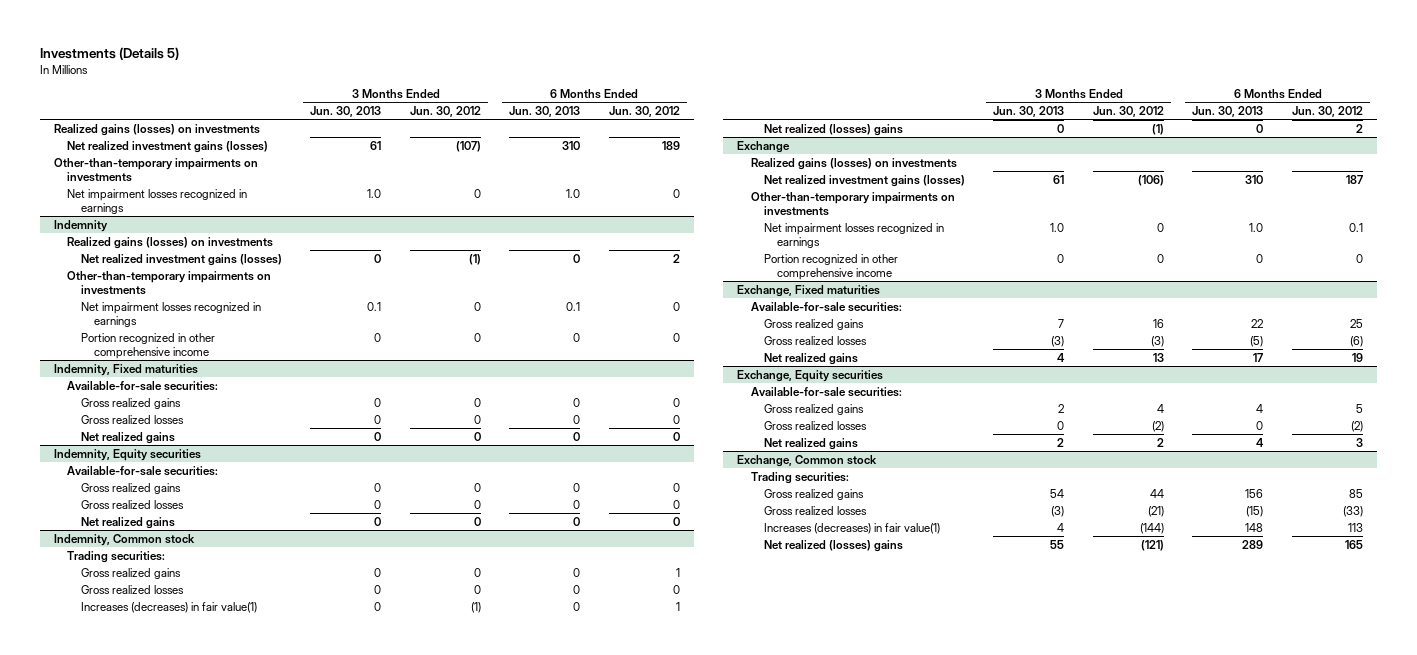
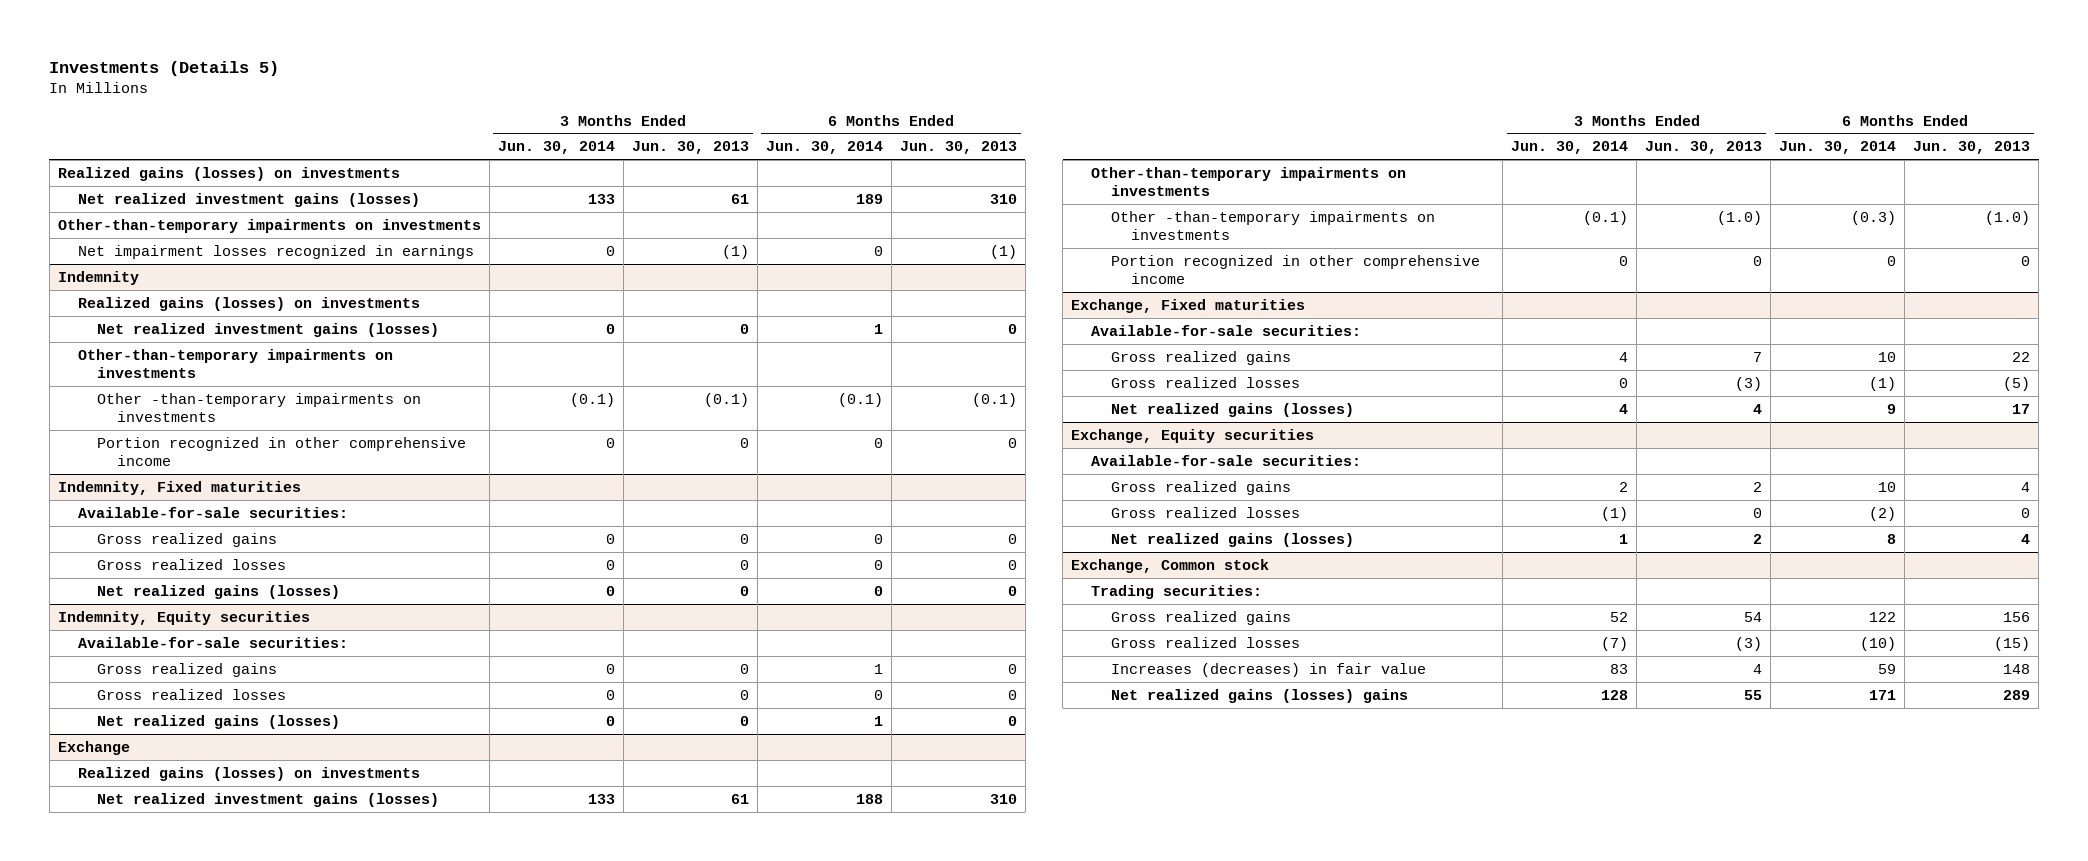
- | 3 Months Ended Jun. 30, 2013 | 3 Months Ended Jun. 30, 2012 | 6 Months Ended Jun. 30, 2013 | 6 Months Ended Jun. 30, 2012
+ | 3 Months Ended Jun. 30, 2014 | 3 Months Ended Jun. 30, 2013 | 6 Months Ended Jun. 30, 2014 | 6 Months Ended Jun. 30, 2013
- Net impairment losses recognized in earnings | 1.0 | 0 | 1.0 | 0
+ Net impairment losses recognized in earnings | 0 | (1) | 0 | (1)
@ Indemnity
- Net impairment losses recognized in earnings | 0.1 | 0 | 0.1 | 0
+ Other -than-temporary impairments on investments | (0.1) | (0.1) | (0.1) | (0.1)
@ Indemnity, Fixed maturities
- Net realized gains | 0 | 0 | 0 | 0
+ Net realized gains (losses) | 0 | 0 | 0 | 0
@ Indemnity, Equity securities
- Net realized gains | 0 | 0 | 0 | 0
- Indemnity, Common stock
- Trading securities:
- Gross realized gains | 0 | 0 | 0 | 1
- Gross realized losses | 0 | 0 | 0 | 0
- Increases (decreases) in fair value(1) | 0 | (1) | 0 | 1
- Net realized (losses) gains | 0 | (1) | 0 | 2
@ Indemnity, Equity securities
+ Net realized gains (losses) | 0 | 0 | 1 | 0
@ Exchange
- Net impairment losses recognized in earnings | 1.0 | 0 | 1.0 | 0.1
+ Other -than-temporary impairments on investments | (0.1) | (1.0) | (0.3) | (1.0)
@ Exchange, Fixed maturities
- Net realized gains | 4 | 13 | 17 | 19
+ Net realized gains (losses) | 4 | 4 | 9 | 17
@ Exchange, Equity securities
- Net realized gains | 2 | 2 | 4 | 3
+ Net realized gains (losses) | 1 | 2 | 8 | 4
@ Exchange, Common stock
- Increases (decreases) in fair value(1) | 4 | (144) | 148 | 113
- Net realized (losses) gains | 55 | (121) | 289 | 165
+ Increases (decreases) in fair value | 83 | 4 | 59 | 148
+ Net realized gains (losses) gains | 128 | 55 | 171 | 289

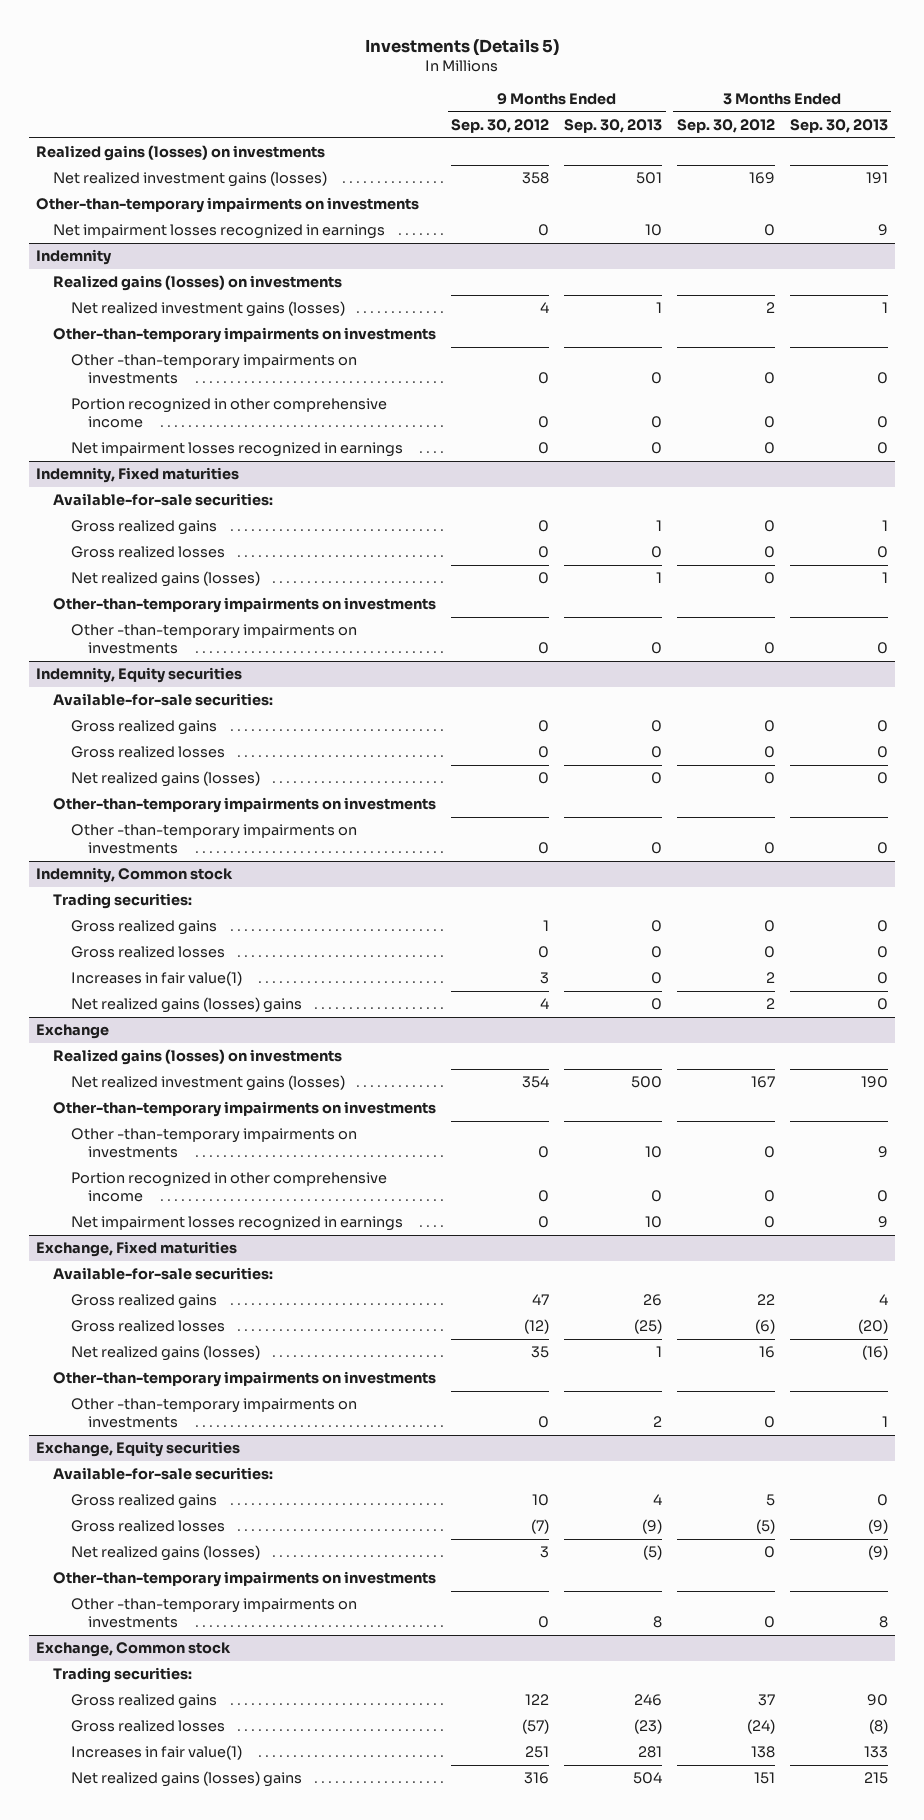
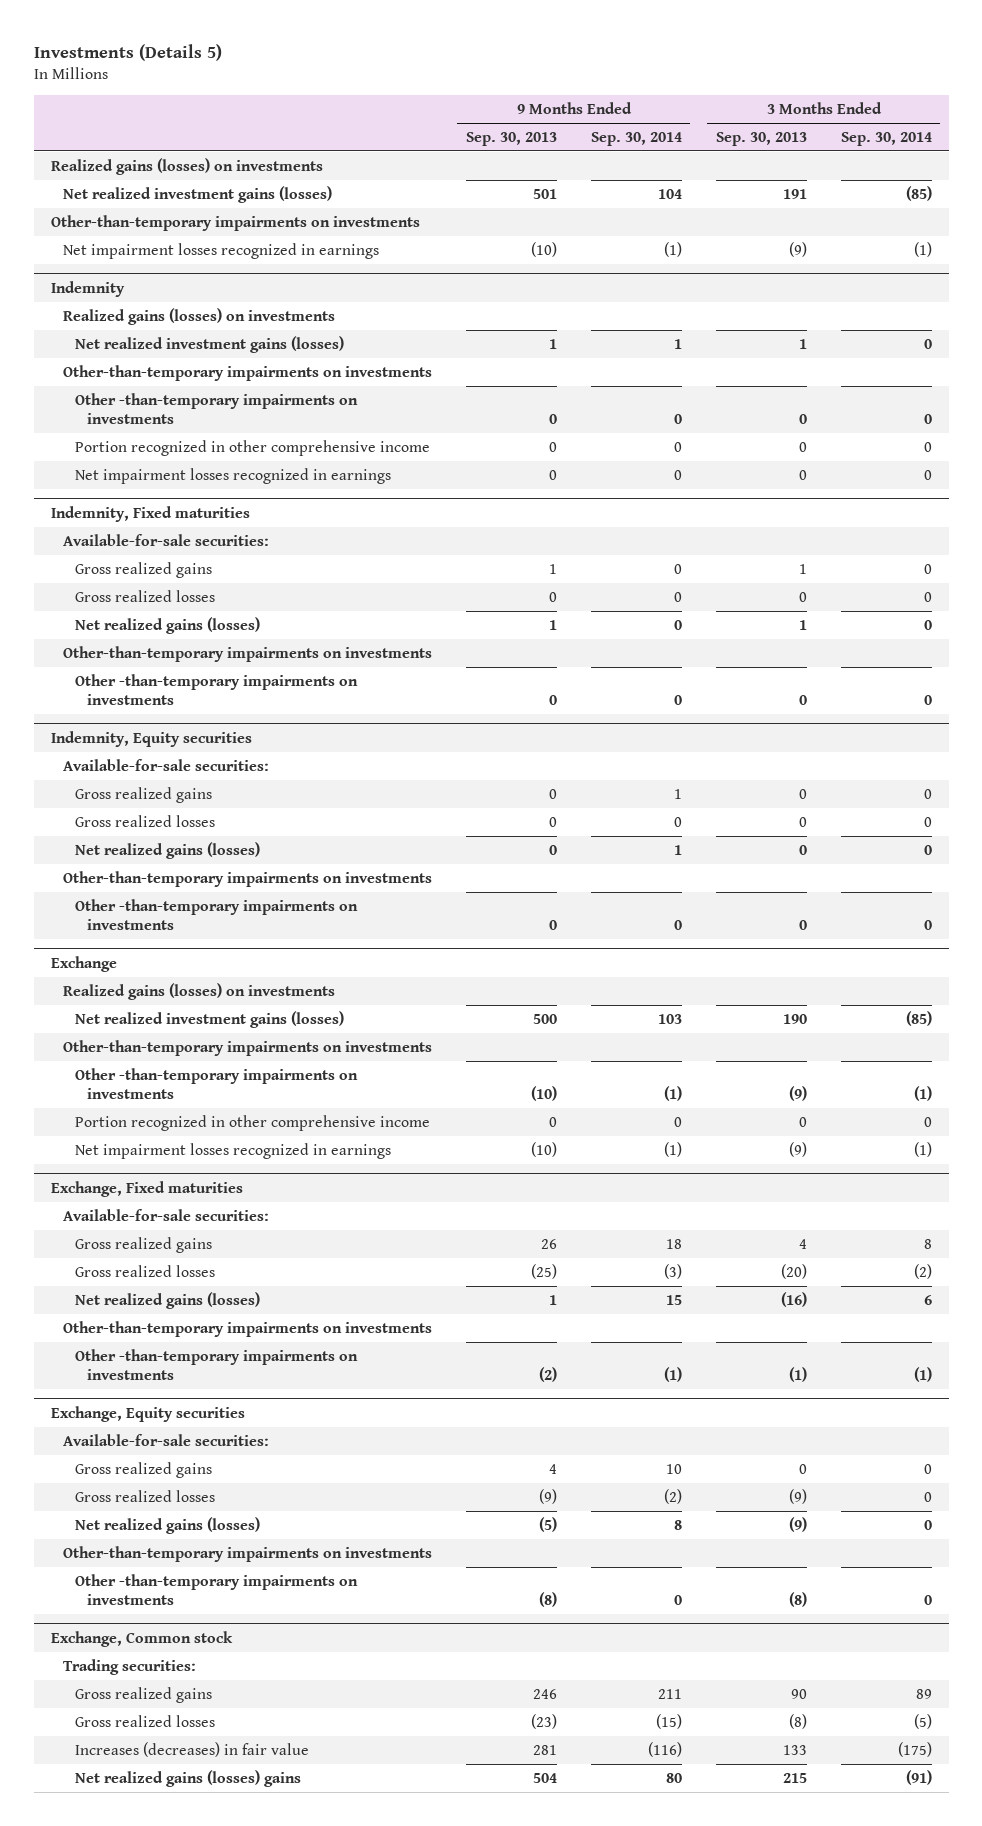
- | 9 Months Ended Sep. 30, 2012 | 9 Months Ended Sep. 30, 2013 | 3 Months Ended Sep. 30, 2012 | 3 Months Ended Sep. 30, 2013
+ | 9 Months Ended Sep. 30, 2013 | 9 Months Ended Sep. 30, 2014 | 3 Months Ended Sep. 30, 2013 | 3 Months Ended Sep. 30, 2014
- Net impairment losses recognized in earnings | 0 | 10 | 0 | 9
+ Net impairment losses recognized in earnings | (10) | (1) | (9) | (1)
- Indemnity, Common stock
- Trading securities:
- Gross realized gains | 1 | 0 | 0 | 0
- Gross realized losses | 0 | 0 | 0 | 0
- Increases in fair value(1) | 3 | 0 | 2 | 0
- Net realized gains (losses) gains | 4 | 0 | 2 | 0
@ Exchange
- Other -than-temporary impairments on investments | 0 | 10 | 0 | 9
+ Other -than-temporary impairments on investments | (10) | (1) | (9) | (1)
- Net impairment losses recognized in earnings | 0 | 10 | 0 | 9
+ Net impairment losses recognized in earnings | (10) | (1) | (9) | (1)
@ Exchange, Fixed maturities
- Other -than-temporary impairments on investments | 0 | 2 | 0 | 1
+ Other -than-temporary impairments on investments | (2) | (1) | (1) | (1)
@ Exchange, Equity securities
- Other -than-temporary impairments on investments | 0 | 8 | 0 | 8
+ Other -than-temporary impairments on investments | (8) | 0 | (8) | 0
@ Exchange, Common stock
- Increases in fair value(1) | 251 | 281 | 138 | 133
+ Increases (decreases) in fair value | 281 | (116) | 133 | (175)

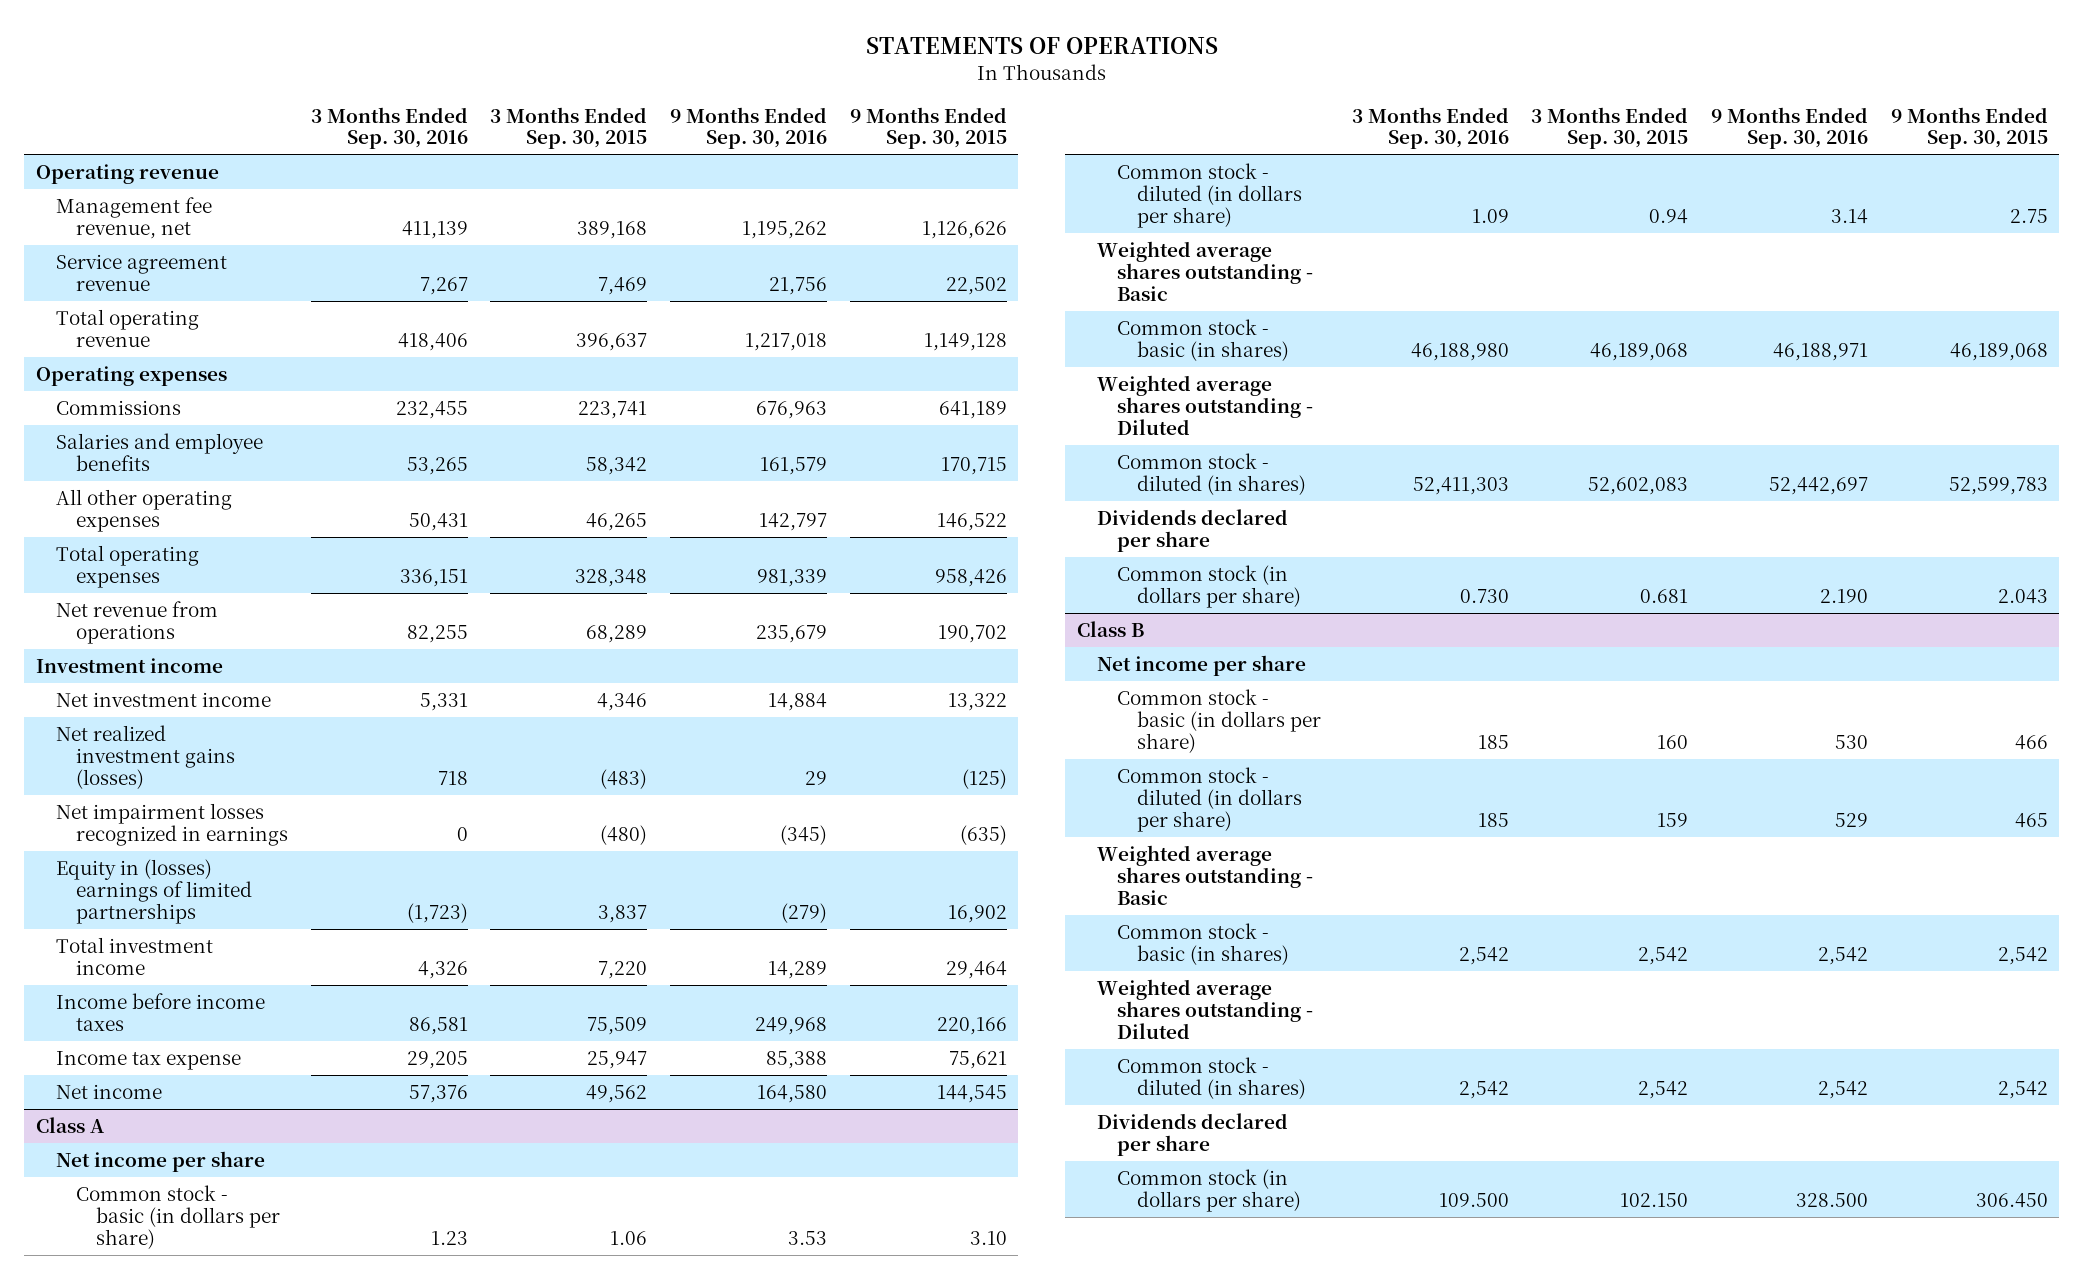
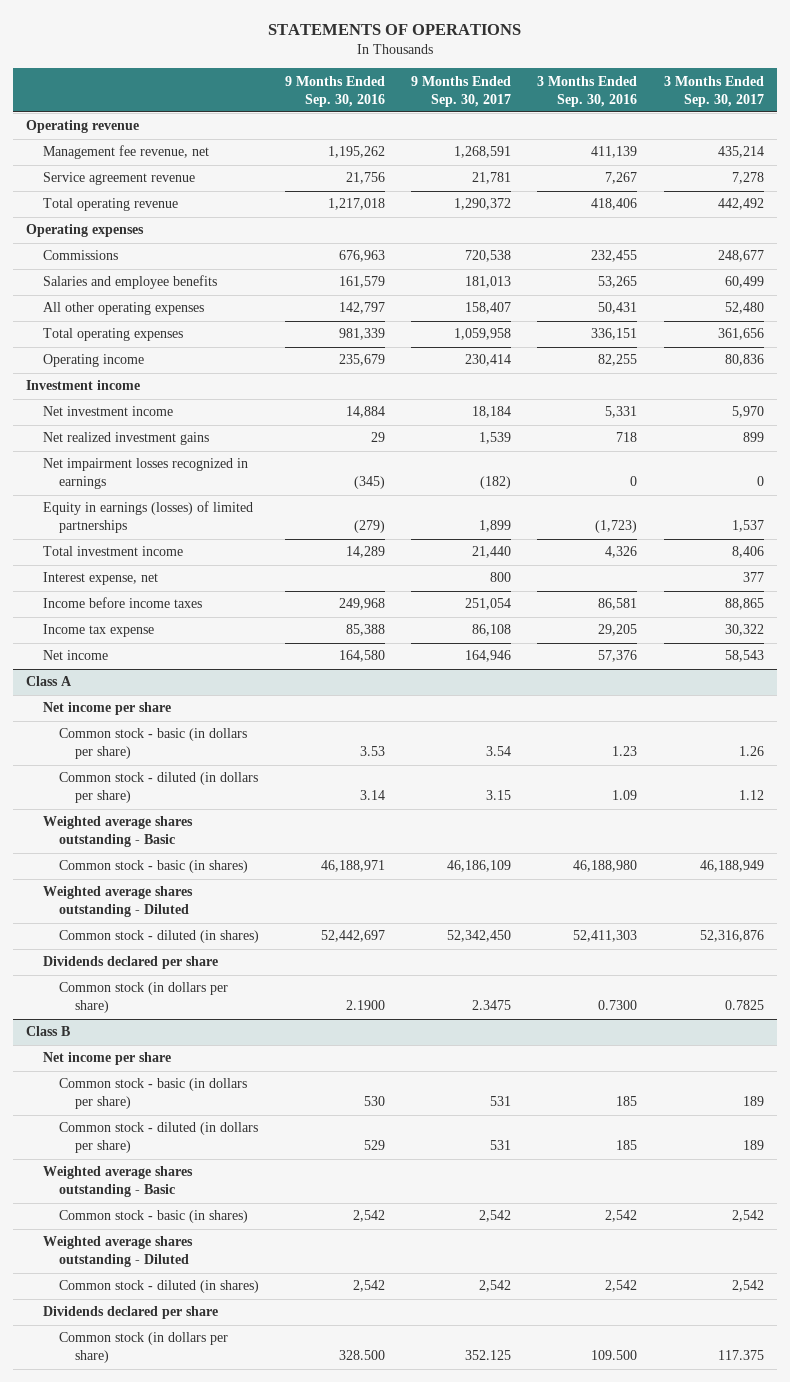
- | 3 Months Ended Sep. 30, 2016 | 3 Months Ended Sep. 30, 2015 | 9 Months Ended Sep. 30, 2016 | 9 Months Ended Sep. 30, 2015
+ | 9 Months Ended Sep. 30, 2016 | 9 Months Ended Sep. 30, 2017 | 3 Months Ended Sep. 30, 2016 | 3 Months Ended Sep. 30, 2017
- Net revenue from operations | 82,255 | 68,289 | 235,679 | 190,702
+ Operating income | 235,679 | 230,414 | 82,255 | 80,836
- Net realized investment gains (losses) | 718 | (483) | 29 | (125)
+ Net realized investment gains | 29 | 1,539 | 718 | 899
- Equity in (losses) earnings of limited partnerships | (1,723) | 3,837 | (279) | 16,902
+ Equity in earnings (losses) of limited partnerships | (279) | 1,899 | (1,723) | 1,537
+ Interest expense, net | | 800 | | 377
@ Class A
- Common stock (in dollars per share) | 0.730 | 0.681 | 2.190 | 2.043
+ Common stock (in dollars per share) | 2.1900 | 2.3475 | 0.7300 | 0.7825

